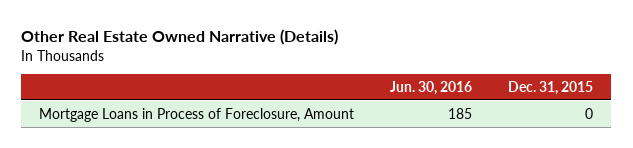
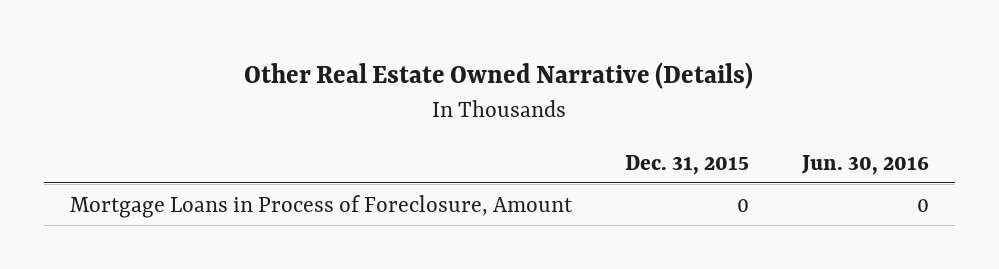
- | Jun. 30, 2016 | Dec. 31, 2015
+ | Dec. 31, 2015 | Jun. 30, 2016
- Mortgage Loans in Process of Foreclosure, Amount | 185 | 0
+ Mortgage Loans in Process of Foreclosure, Amount | 0 | 0

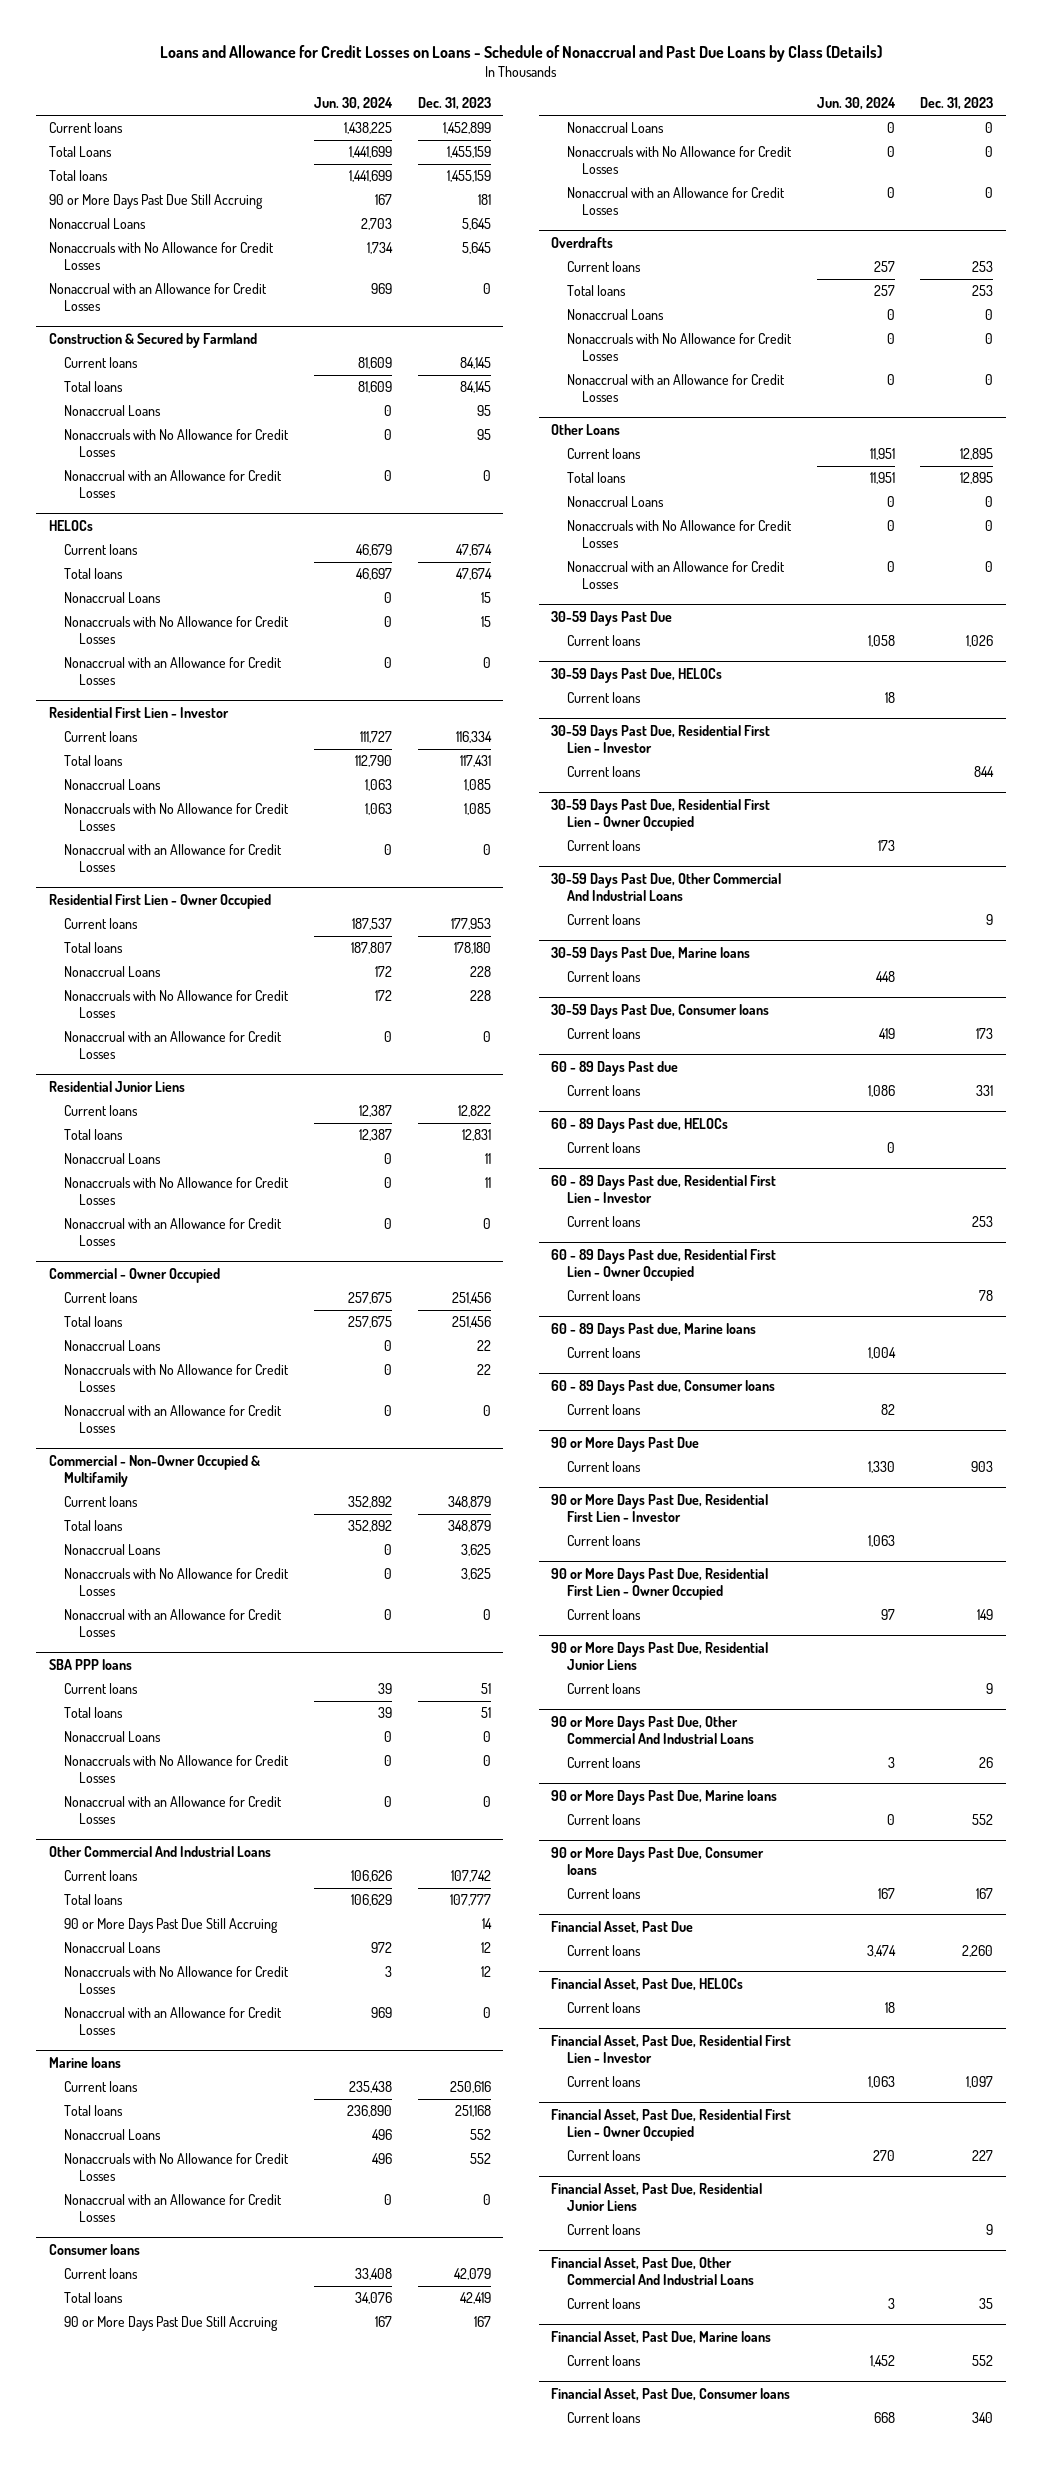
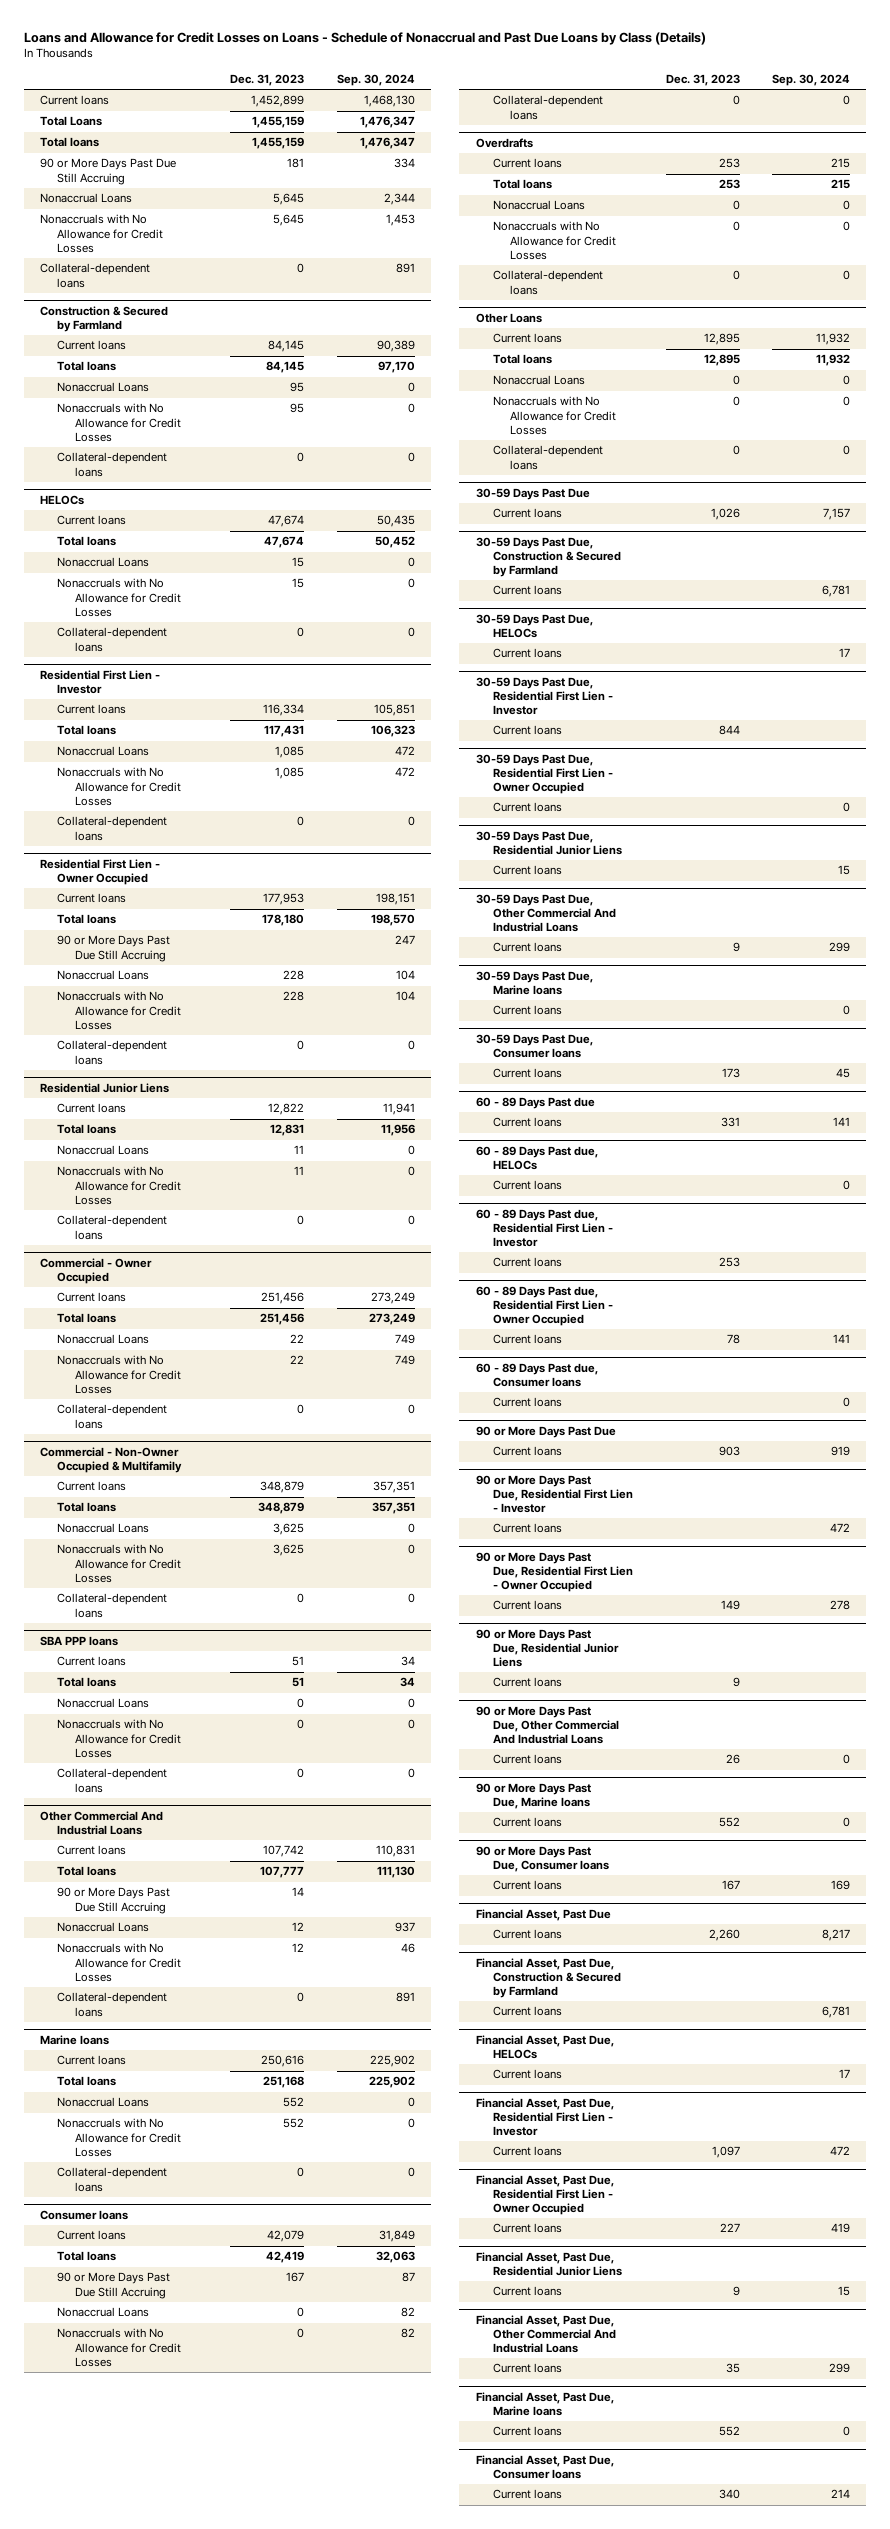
- | Jun. 30, 2024 | Dec. 31, 2023
+ | Dec. 31, 2023 | Sep. 30, 2024
- Nonaccrual with an Allowance for Credit Losses | 969 | 0
+ Collateral-dependent loans | 0 | 891
@ Construction & Secured by Farmland
- Nonaccrual with an Allowance for Credit Losses | 0 | 0
+ Collateral-dependent loans | 0 | 0
@ HELOCs
- Nonaccrual with an Allowance for Credit Losses | 0 | 0
+ Collateral-dependent loans | 0 | 0
@ Residential First Lien - Investor
- Nonaccrual with an Allowance for Credit Losses | 0 | 0
+ Collateral-dependent loans | 0 | 0
@ Residential First Lien - Owner Occupied
+ 90 or More Days Past Due Still Accruing | | 247
- Nonaccrual with an Allowance for Credit Losses | 0 | 0
+ Collateral-dependent loans | 0 | 0
@ Residential Junior Liens
- Nonaccrual with an Allowance for Credit Losses | 0 | 0
+ Collateral-dependent loans | 0 | 0
@ Commercial - Owner Occupied
- Nonaccrual with an Allowance for Credit Losses | 0 | 0
+ Collateral-dependent loans | 0 | 0
@ Commercial - Non-Owner Occupied & Multifamily
- Nonaccrual with an Allowance for Credit Losses | 0 | 0
+ Collateral-dependent loans | 0 | 0
@ SBA PPP loans
- Nonaccrual with an Allowance for Credit Losses | 0 | 0
+ Collateral-dependent loans | 0 | 0
@ Other Commercial And Industrial Loans
- Nonaccrual with an Allowance for Credit Losses | 969 | 0
+ Collateral-dependent loans | 0 | 891
@ Marine loans
- Nonaccrual with an Allowance for Credit Losses | 0 | 0
+ Collateral-dependent loans | 0 | 0
@ Consumer loans
- Nonaccrual with an Allowance for Credit Losses | 0 | 0
+ Collateral-dependent loans | 0 | 0
@ Overdrafts
- Nonaccrual with an Allowance for Credit Losses | 0 | 0
+ Collateral-dependent loans | 0 | 0
@ Other Loans
- Nonaccrual with an Allowance for Credit Losses | 0 | 0
+ Collateral-dependent loans | 0 | 0
+ 30-59 Days Past Due, Construction & Secured by Farmland
+ Current loans | | 6,781
+ 30-59 Days Past Due, Residential Junior Liens
+ Current loans | | 15
- 60 - 89 Days Past due, Marine loans
- Current loans | 1,004 |
+ Financial Asset, Past Due, Construction & Secured by Farmland
+ Current loans | | 6,781

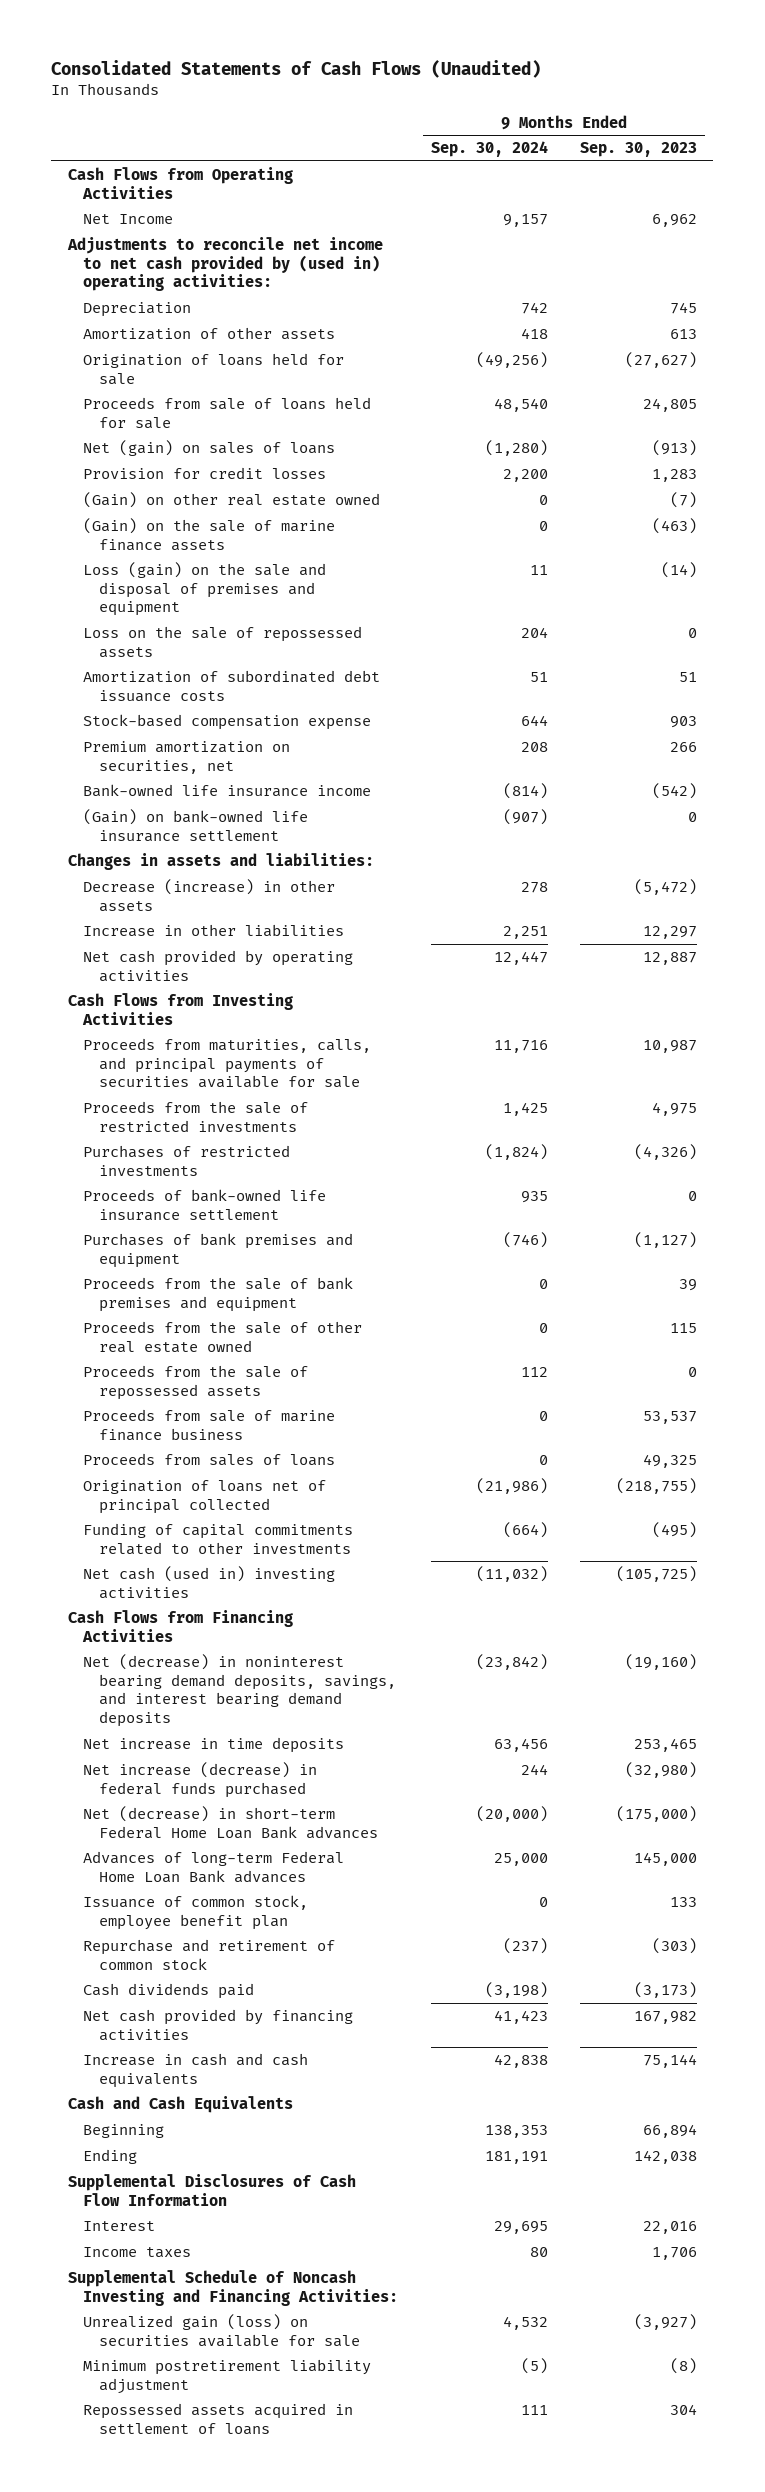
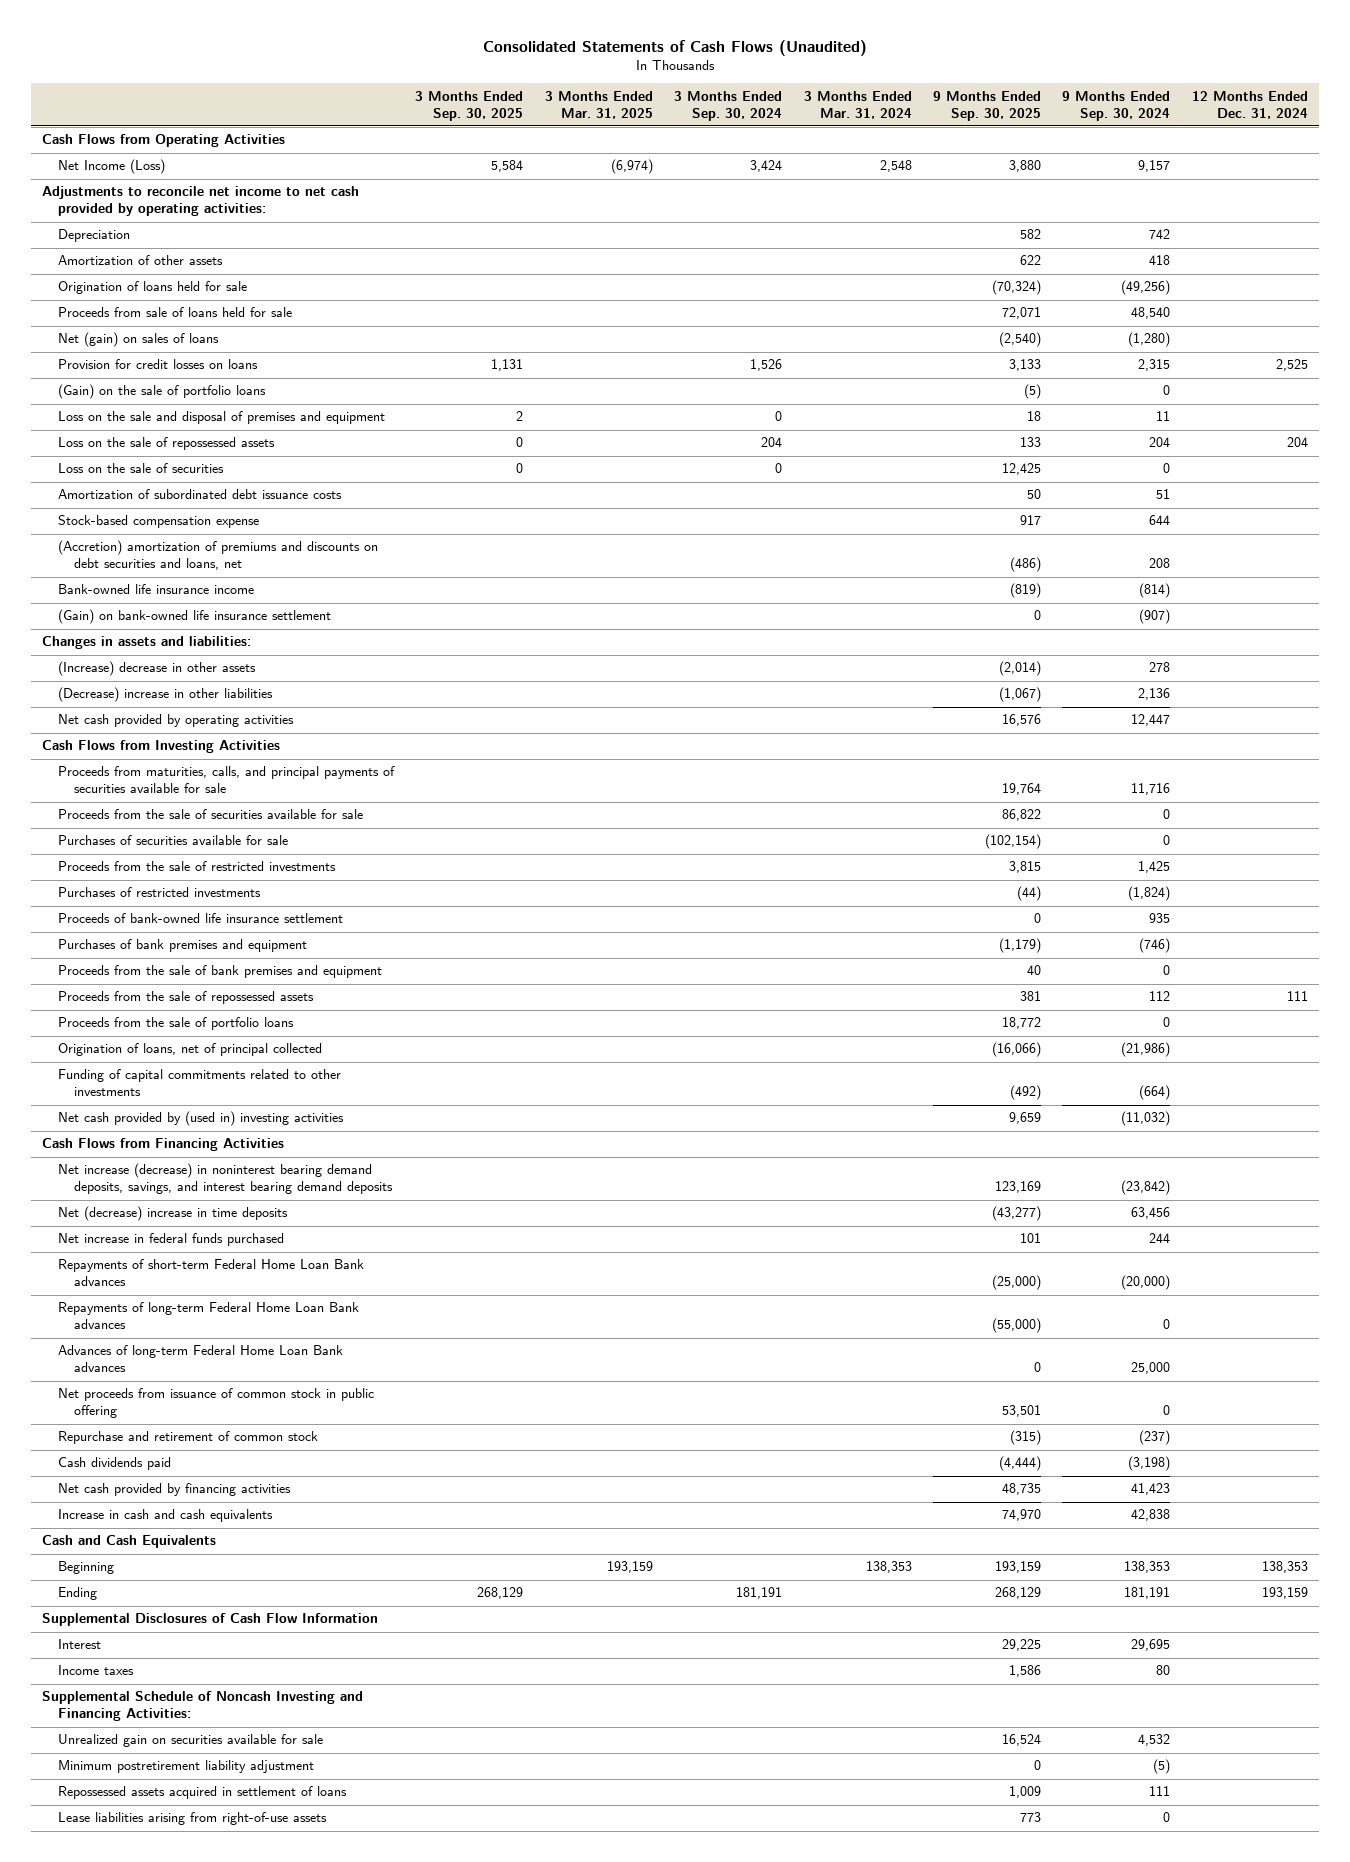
- | 9 Months Ended Sep. 30, 2024 | 9 Months Ended Sep. 30, 2023
+ | 3 Months Ended Sep. 30, 2025 | 3 Months Ended Mar. 31, 2025 | 3 Months Ended Sep. 30, 2024 | 3 Months Ended Mar. 31, 2024 | 9 Months Ended Sep. 30, 2025 | 9 Months Ended Sep. 30, 2024 | 12 Months Ended Dec. 31, 2024
- Net Income | 9,157 | 6,962
- Adjustments to reconcile net income to net cash provided by (used in) operating activities:
+ Net Income (Loss) | 5,584 | (6,974) | 3,424 | 2,548 | 3,880 | 9,157 |
+ Adjustments to reconcile net income to net cash provided by operating activities:
- Provision for credit losses | 2,200 | 1,283
- (Gain) on other real estate owned | 0 | (7)
- (Gain) on the sale of marine finance assets | 0 | (463)
- Loss (gain) on the sale and disposal of premises and equipment | 11 | (14)
+ Provision for credit losses on loans | 1,131 | | 1,526 | | 3,133 | 2,315 | 2,525
+ (Gain) on the sale of portfolio loans | | | | | (5) | 0 |
+ Loss on the sale and disposal of premises and equipment | 2 | | 0 | | 18 | 11 |
+ Loss on the sale of securities | 0 | | 0 | | 12,425 | 0 |
- Premium amortization on securities, net | 208 | 266
+ (Accretion) amortization of premiums and discounts on debt securities and loans, net | | | | | (486) | 208 |
- Decrease (increase) in other assets | 278 | (5,472)
- Increase in other liabilities | 2,251 | 12,297
+ (Increase) decrease in other assets | | | | | (2,014) | 278 |
+ (Decrease) increase in other liabilities | | | | | (1,067) | 2,136 |
+ Proceeds from the sale of securities available for sale | | | | | 86,822 | 0 |
+ Purchases of securities available for sale | | | | | (102,154) | 0 |
- Proceeds from the sale of other real estate owned | 0 | 115
- Proceeds from sale of marine finance business | 0 | 53,537
- Proceeds from sales of loans | 0 | 49,325
- Origination of loans net of principal collected | (21,986) | (218,755)
+ Proceeds from the sale of portfolio loans | | | | | 18,772 | 0 |
+ Origination of loans, net of principal collected | | | | | (16,066) | (21,986) |
- Net cash (used in) investing activities | (11,032) | (105,725)
+ Net cash provided by (used in) investing activities | | | | | 9,659 | (11,032) |
- Net (decrease) in noninterest bearing demand deposits, savings, and interest bearing demand deposits | (23,842) | (19,160)
- Net increase in time deposits | 63,456 | 253,465
- Net increase (decrease) in federal funds purchased | 244 | (32,980)
- Net (decrease) in short-term Federal Home Loan Bank advances | (20,000) | (175,000)
+ Net increase (decrease) in noninterest bearing demand deposits, savings, and interest bearing demand deposits | | | | | 123,169 | (23,842) |
+ Net (decrease) increase in time deposits | | | | | (43,277) | 63,456 |
+ Net increase in federal funds purchased | | | | | 101 | 244 |
+ Repayments of short-term Federal Home Loan Bank advances | | | | | (25,000) | (20,000) |
+ Repayments of long-term Federal Home Loan Bank advances | | | | | (55,000) | 0 |
- Issuance of common stock, employee benefit plan | 0 | 133
+ Net proceeds from issuance of common stock in public offering | | | | | 53,501 | 0 |
- Unrealized gain (loss) on securities available for sale | 4,532 | (3,927)
+ Unrealized gain on securities available for sale | | | | | 16,524 | 4,532 |
+ Lease liabilities arising from right-of-use assets | | | | | 773 | 0 |

